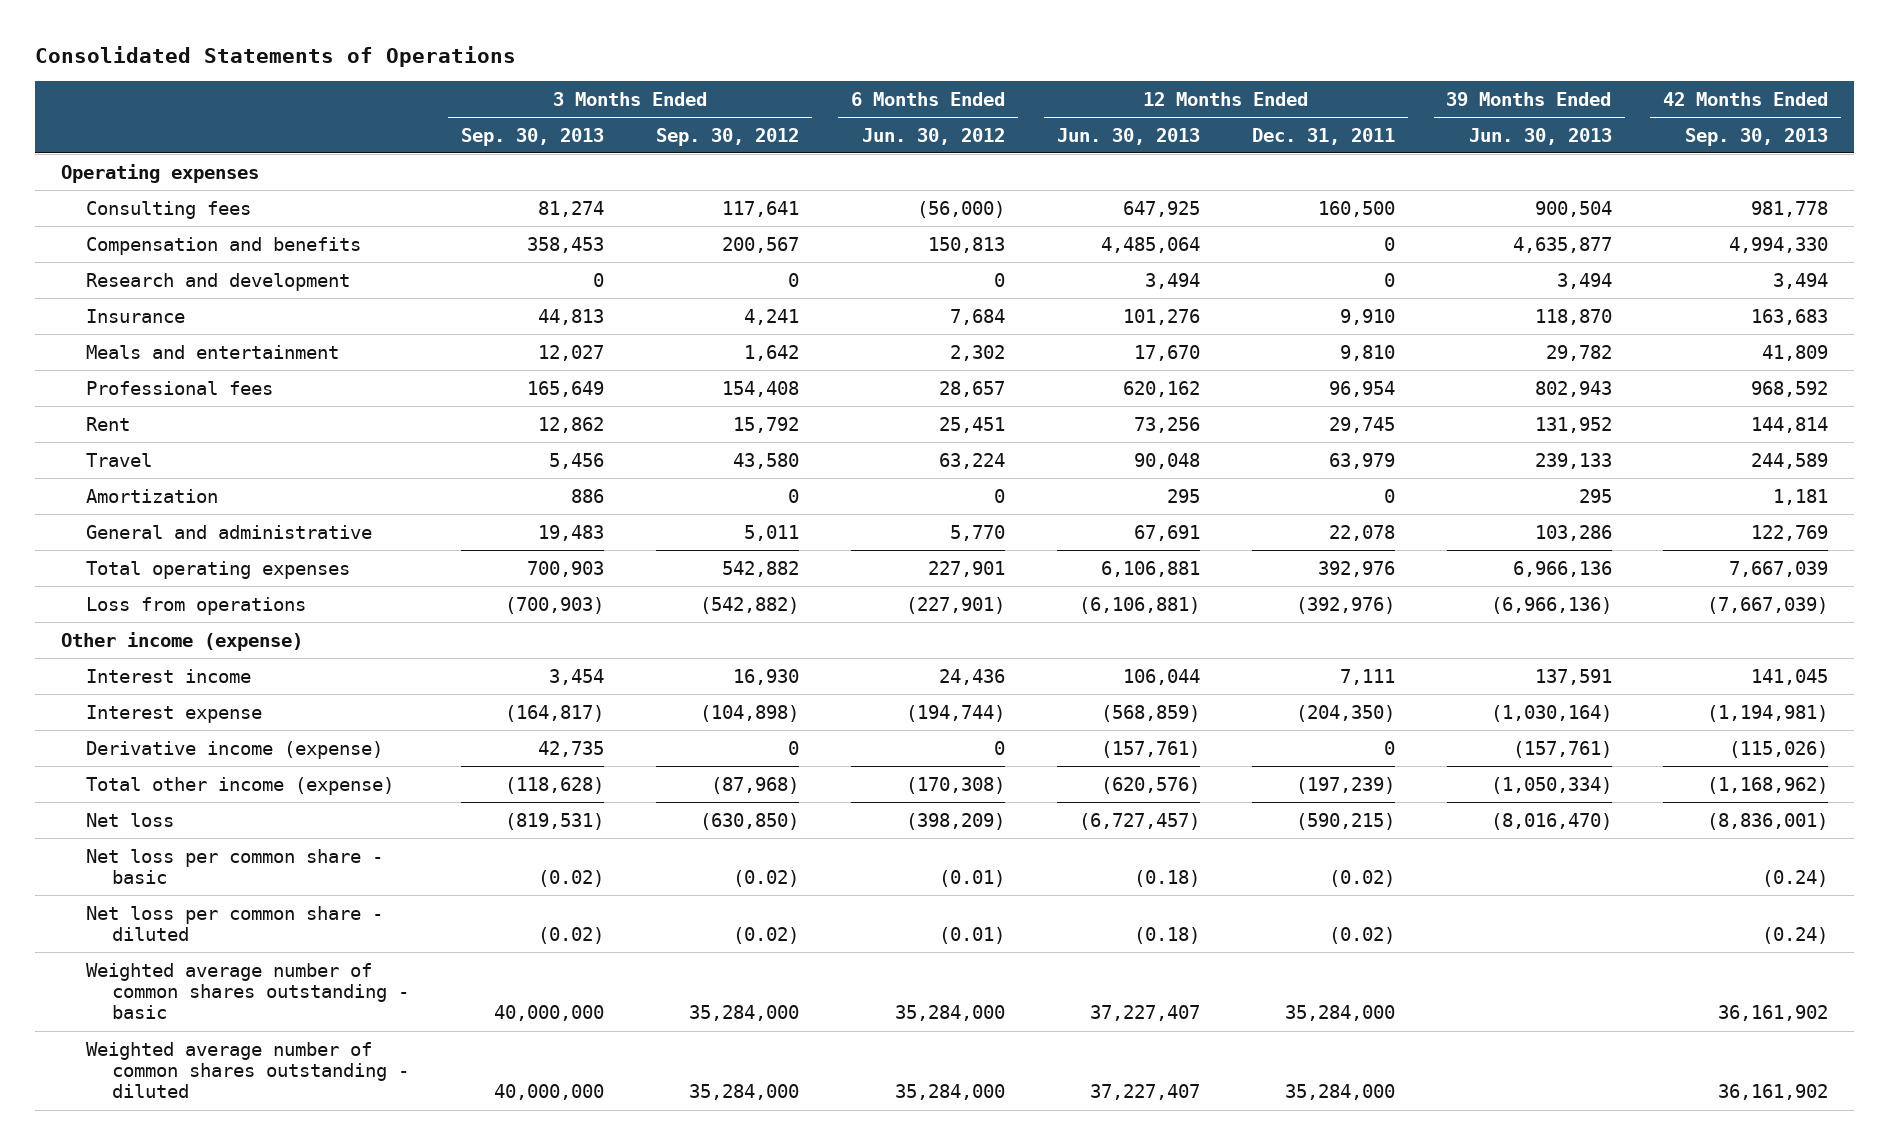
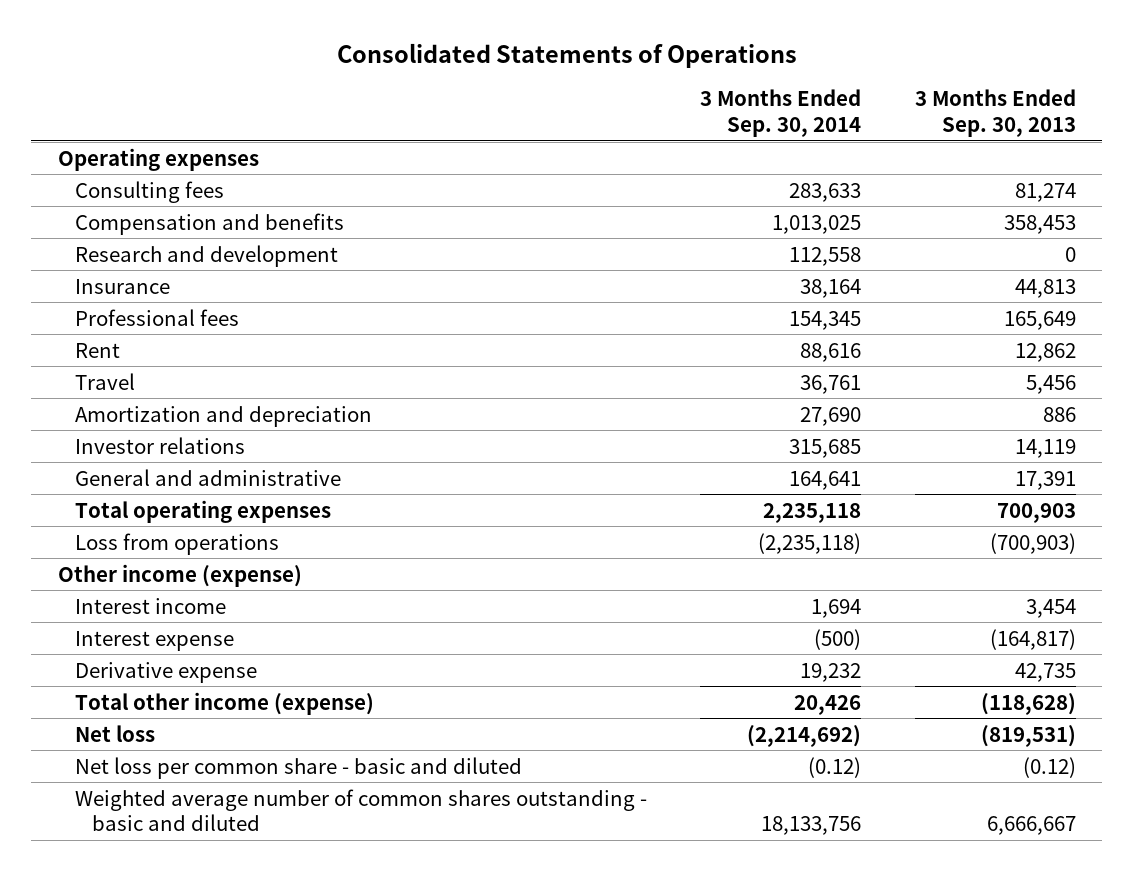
- | 3 Months Ended Sep. 30, 2013 | 3 Months Ended Sep. 30, 2012 | 6 Months Ended Jun. 30, 2012 | 12 Months Ended Jun. 30, 2013 | 12 Months Ended Dec. 31, 2011 | 39 Months Ended Jun. 30, 2013 | 42 Months Ended Sep. 30, 2013
+ | 3 Months Ended Sep. 30, 2014 | 3 Months Ended Sep. 30, 2013
- Meals and entertainment | 12,027 | 1,642 | 2,302 | 17,670 | 9,810 | 29,782 | 41,809
- Amortization | 886 | 0 | 0 | 295 | 0 | 295 | 1,181
- General and administrative | 19,483 | 5,011 | 5,770 | 67,691 | 22,078 | 103,286 | 122,769
+ Amortization and depreciation | 27,690 | 886
+ Investor relations | 315,685 | 14,119
+ General and administrative | 164,641 | 17,391
- Derivative income (expense) | 42,735 | 0 | 0 | (157,761) | 0 | (157,761) | (115,026)
+ Derivative expense | 19,232 | 42,735
- Net loss per common share - basic | (0.02) | (0.02) | (0.01) | (0.18) | (0.02) | | (0.24)
- Net loss per common share - diluted | (0.02) | (0.02) | (0.01) | (0.18) | (0.02) | | (0.24)
- Weighted average number of common shares outstanding - basic | 40,000,000 | 35,284,000 | 35,284,000 | 37,227,407 | 35,284,000 | | 36,161,902
- Weighted average number of common shares outstanding - diluted | 40,000,000 | 35,284,000 | 35,284,000 | 37,227,407 | 35,284,000 | | 36,161,902
+ Net loss per common share - basic and diluted | (0.12) | (0.12)
+ Weighted average number of common shares outstanding - basic and diluted | 18,133,756 | 6,666,667

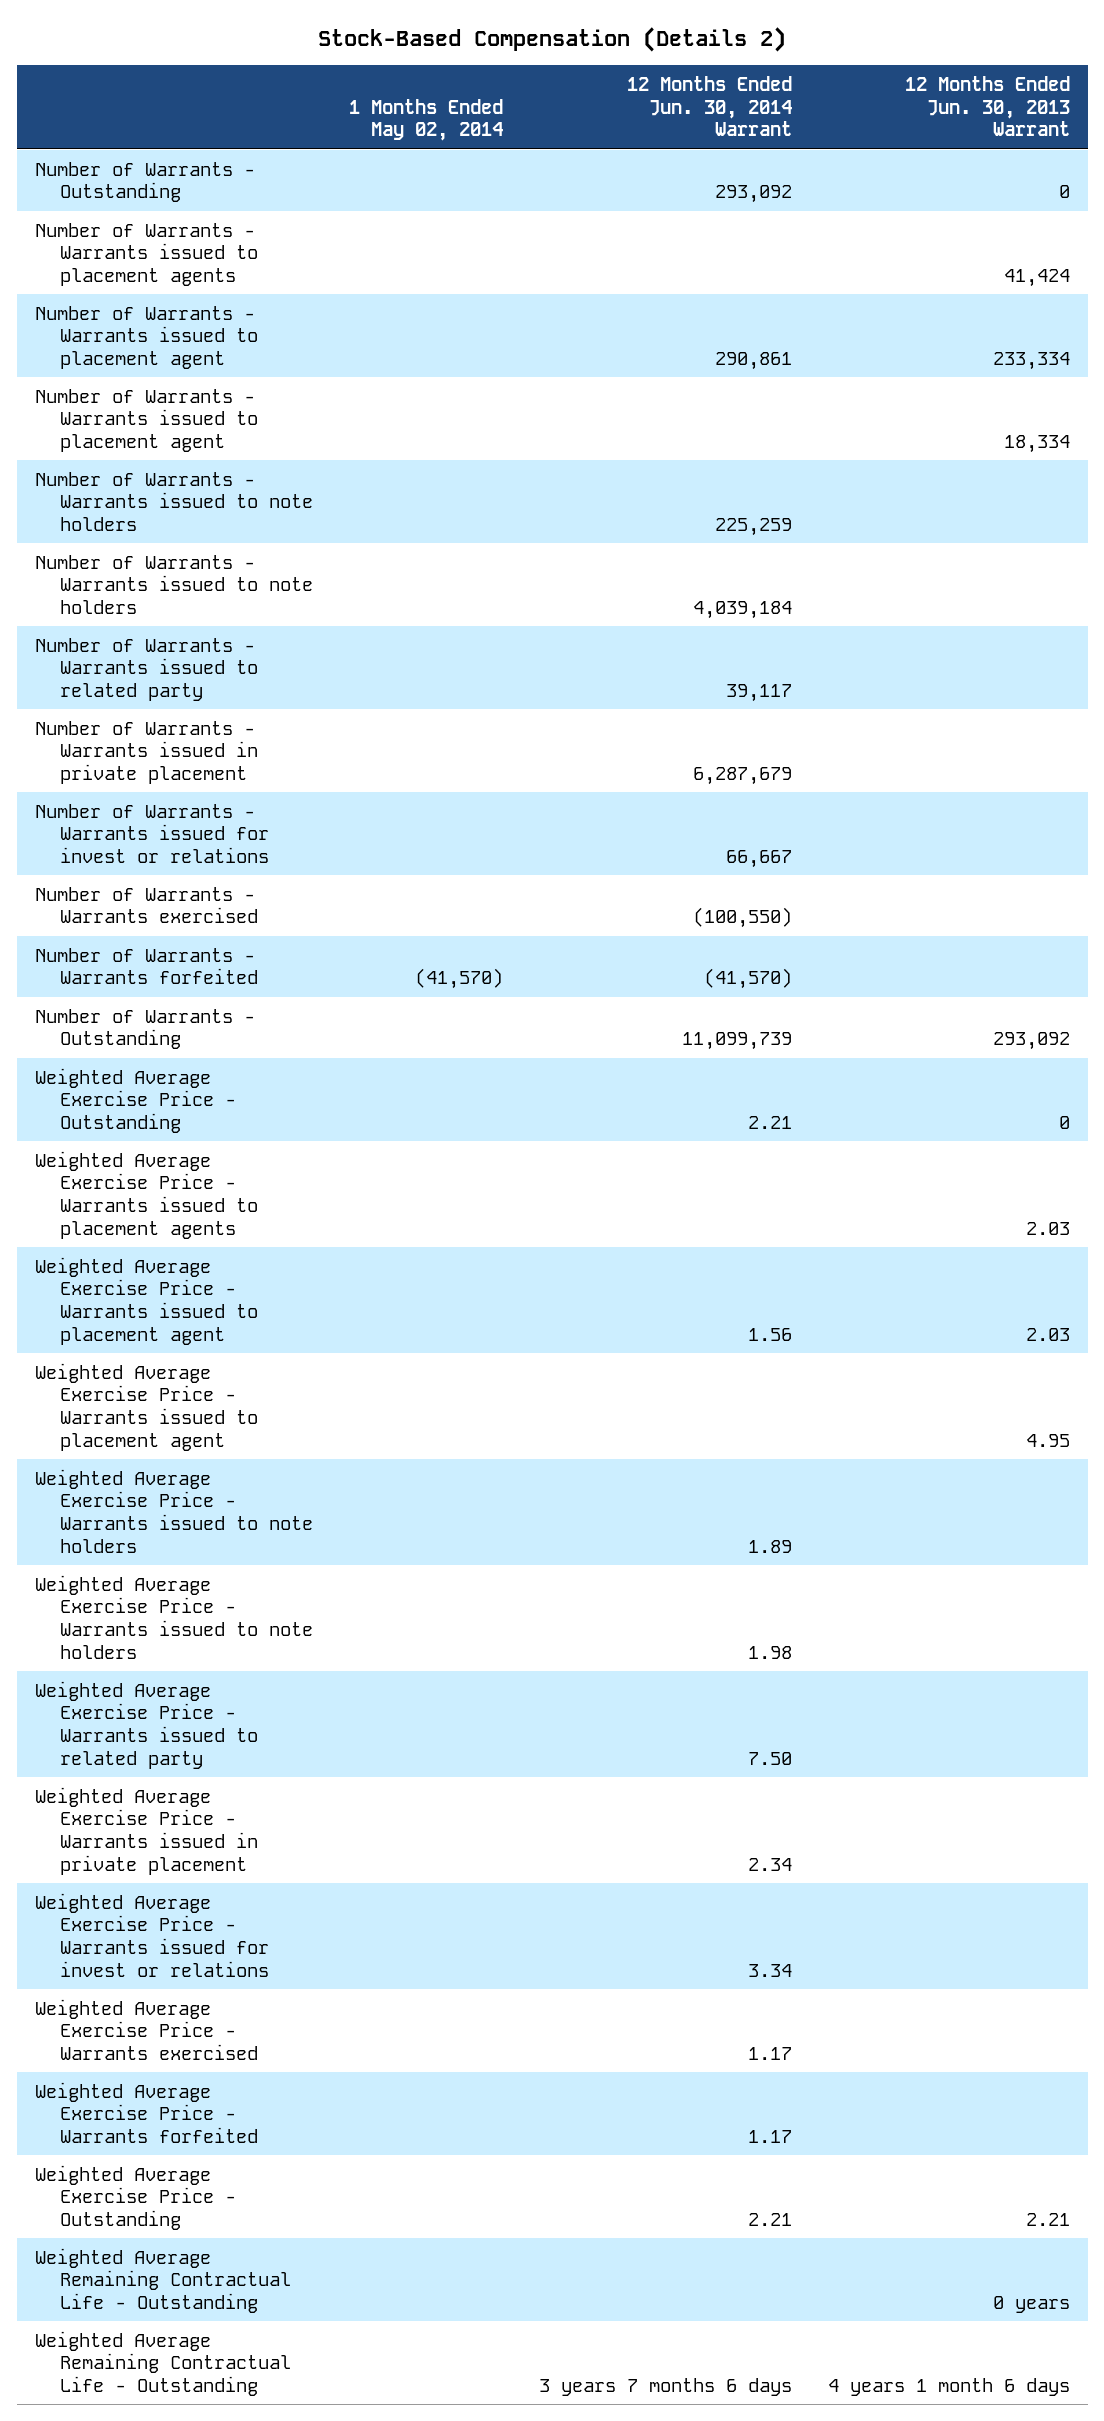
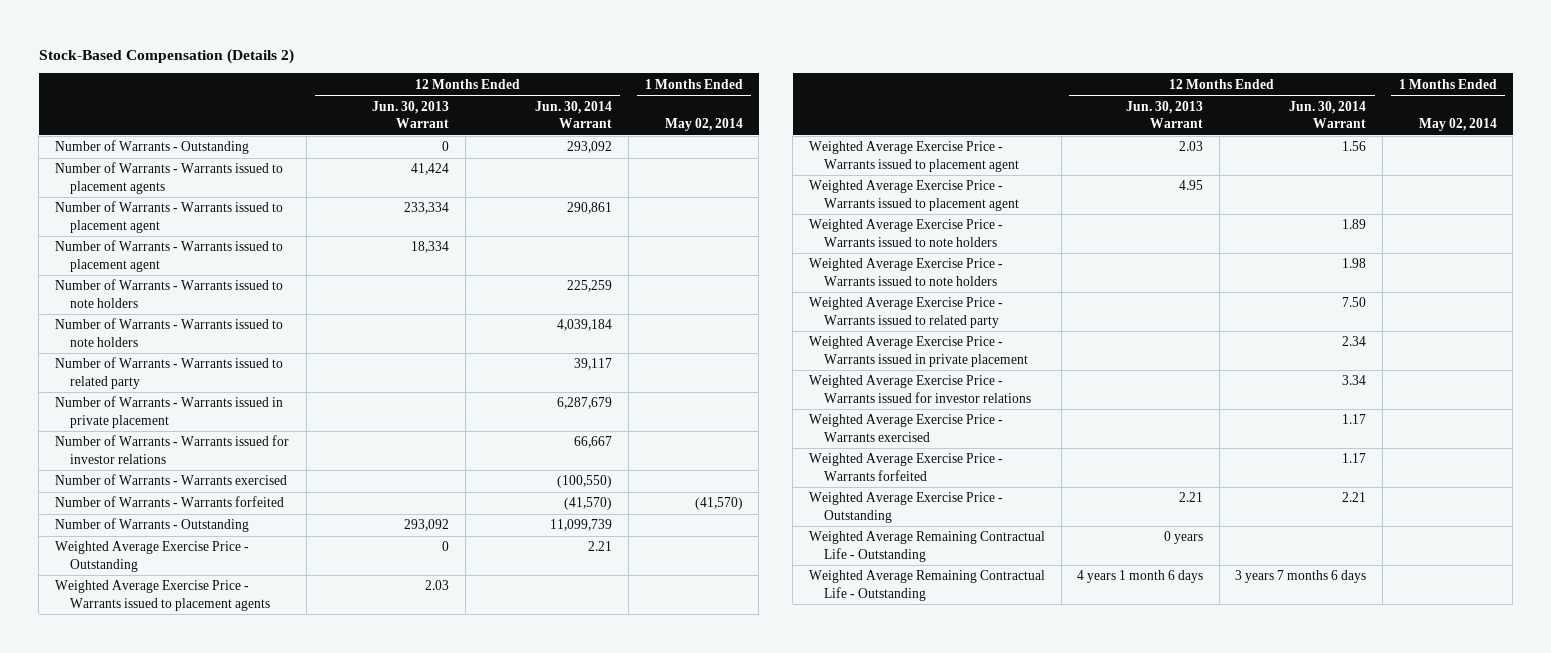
- | 1 Months Ended May 02, 2014 | 12 Months Ended Jun. 30, 2014 Warrant | 12 Months Ended Jun. 30, 2013 Warrant
+ | 12 Months Ended Jun. 30, 2013 Warrant | 12 Months Ended Jun. 30, 2014 Warrant | 1 Months Ended May 02, 2014
- Number of Warrants - Warrants issued for invest or relations | | 66,667 |
+ Number of Warrants - Warrants issued for investor relations | | 66,667 |
- Weighted Average Exercise Price - Warrants issued for invest or relations | | 3.34 |
+ Weighted Average Exercise Price - Warrants issued for investor relations | | 3.34 |

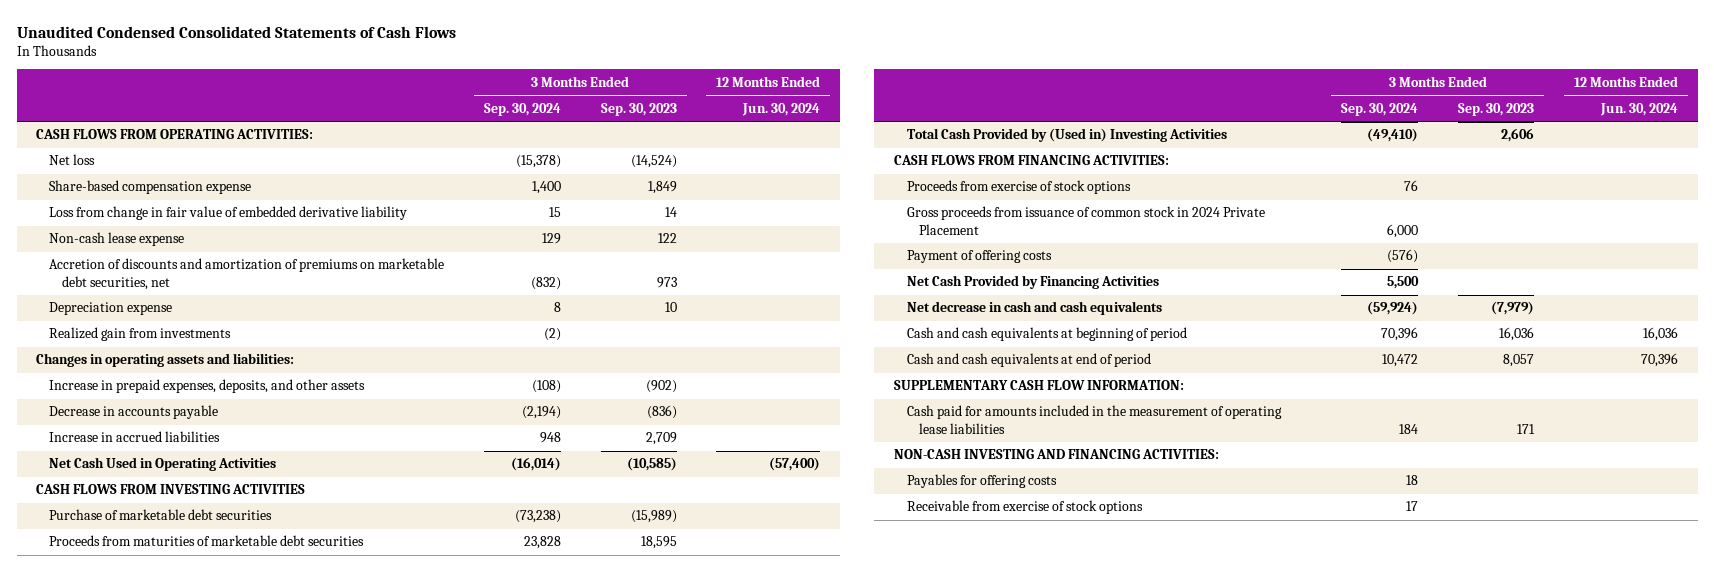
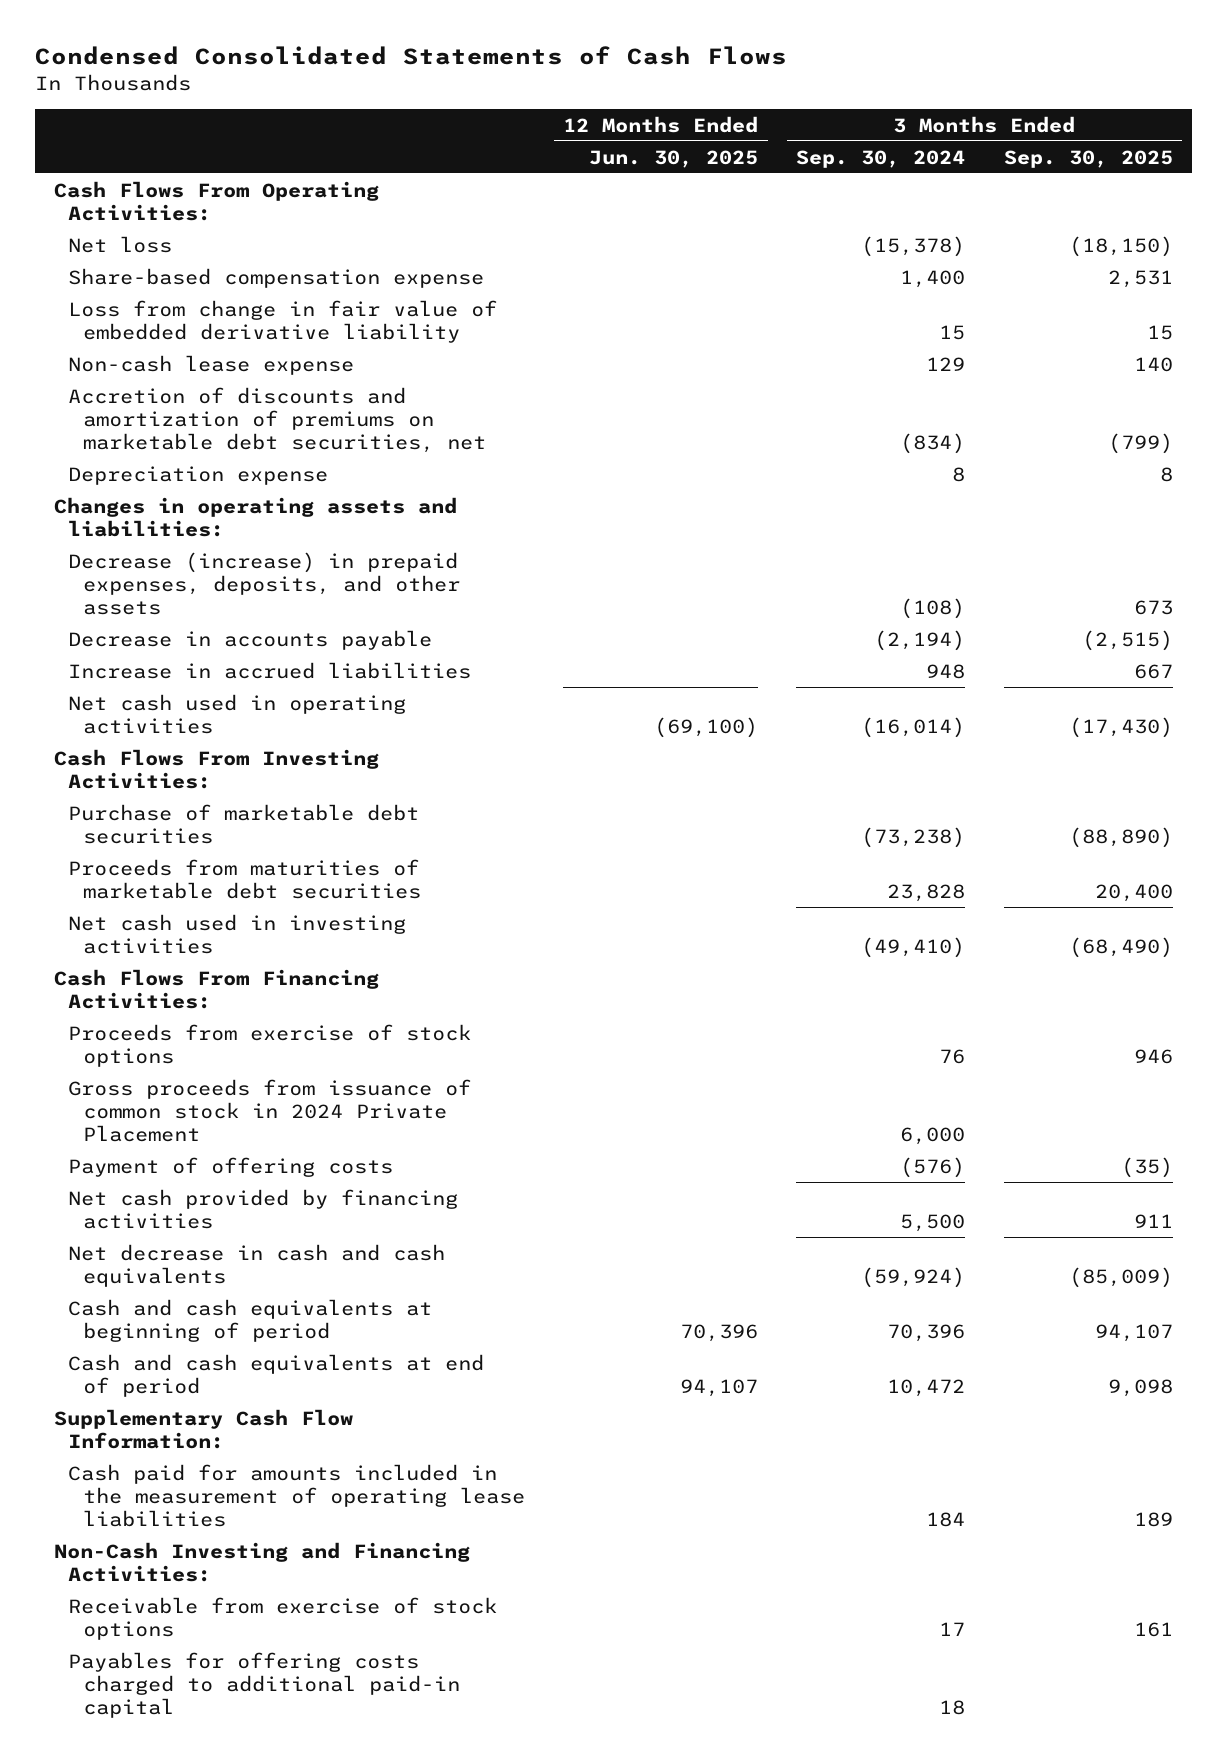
- Unaudited Condensed Consolidated Statements of Cash Flows
+ Condensed Consolidated Statements of Cash Flows
- | 3 Months Ended Sep. 30, 2024 | 3 Months Ended Sep. 30, 2023 | 12 Months Ended Jun. 30, 2024
+ | 12 Months Ended Jun. 30, 2025 | 3 Months Ended Sep. 30, 2024 | 3 Months Ended Sep. 30, 2025
- CASH FLOWS FROM OPERATING ACTIVITIES:
+ Cash Flows From Operating Activities:
- Accretion of discounts and amortization of premiums on marketable debt securities, net | (832) | 973 |
+ Accretion of discounts and amortization of premiums on marketable debt securities, net | | (834) | (799)
- Realized gain from investments | (2) | |
- Increase in prepaid expenses, deposits, and other assets | (108) | (902) |
+ Decrease (increase) in prepaid expenses, deposits, and other assets | | (108) | 673
- Net Cash Used in Operating Activities | (16,014) | (10,585) | (57,400)
- CASH FLOWS FROM INVESTING ACTIVITIES
+ Net cash used in operating activities | (69,100) | (16,014) | (17,430)
+ Cash Flows From Investing Activities:
- Total Cash Provided by (Used in) Investing Activities | (49,410) | 2,606 |
- CASH FLOWS FROM FINANCING ACTIVITIES:
+ Net cash used in investing activities | | (49,410) | (68,490)
+ Cash Flows From Financing Activities:
- Net Cash Provided by Financing Activities | 5,500 | |
+ Net cash provided by financing activities | | 5,500 | 911
- SUPPLEMENTARY CASH FLOW INFORMATION:
+ Supplementary Cash Flow Information:
- NON-CASH INVESTING AND FINANCING ACTIVITIES:
- Payables for offering costs | 18 | |
+ Non-Cash Investing and Financing Activities:
+ Payables for offering costs charged to additional paid-in capital | | 18 |

